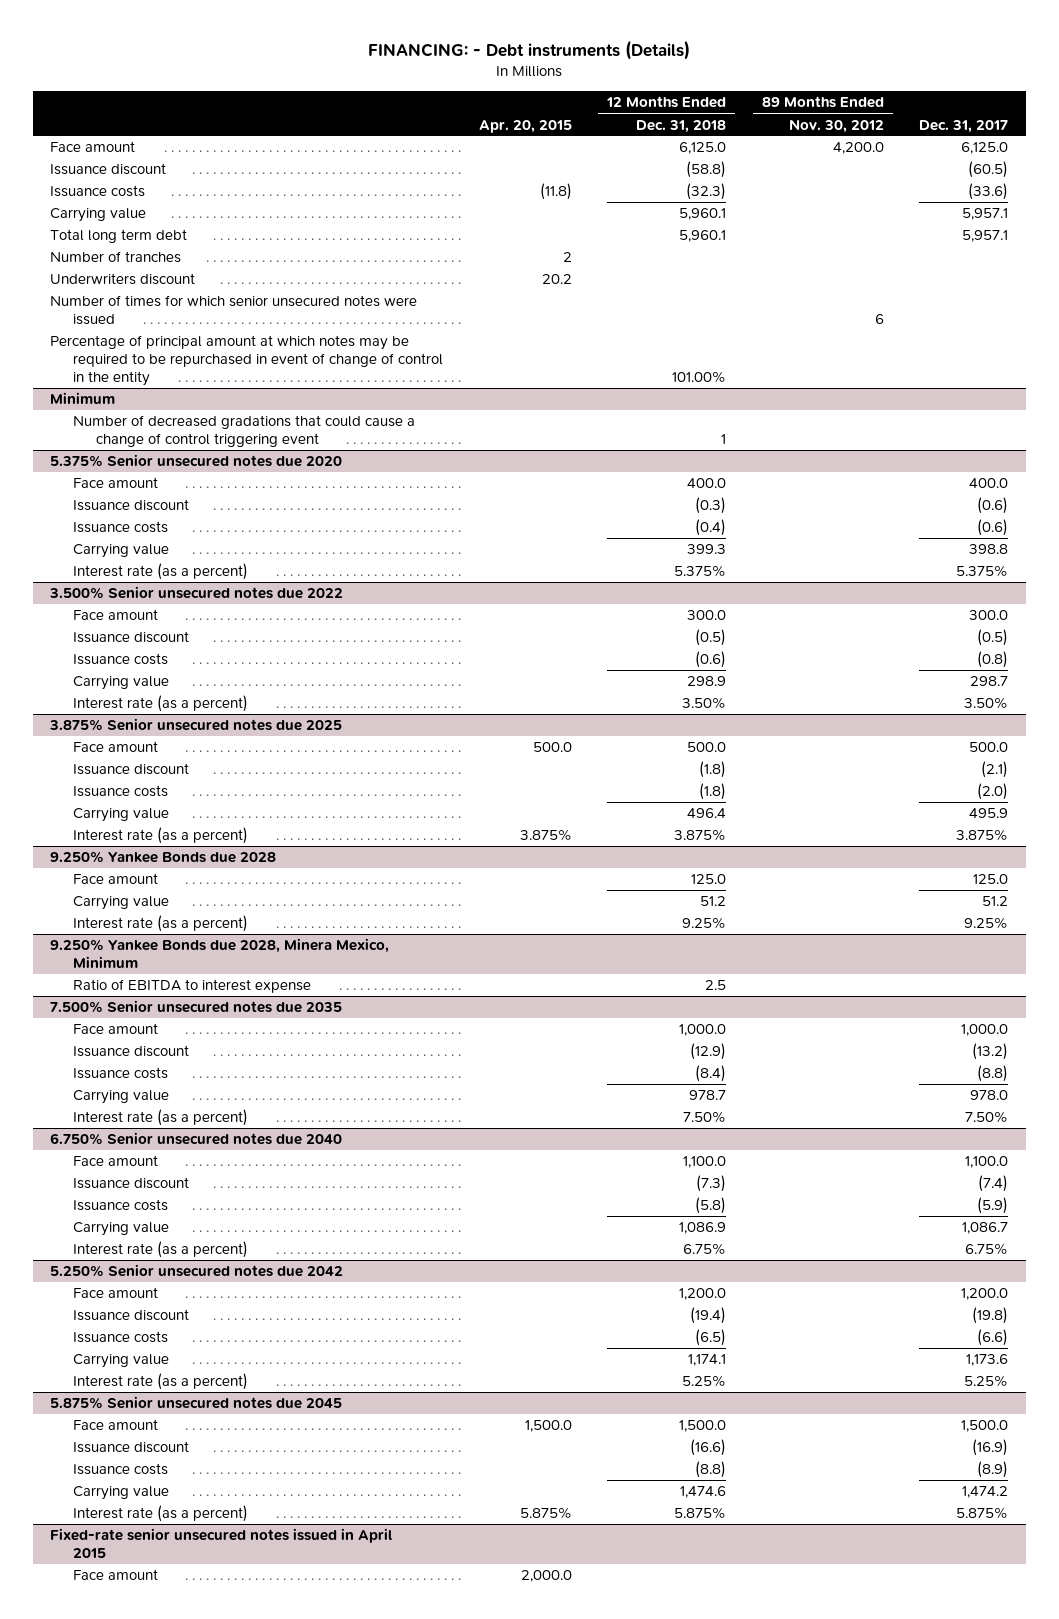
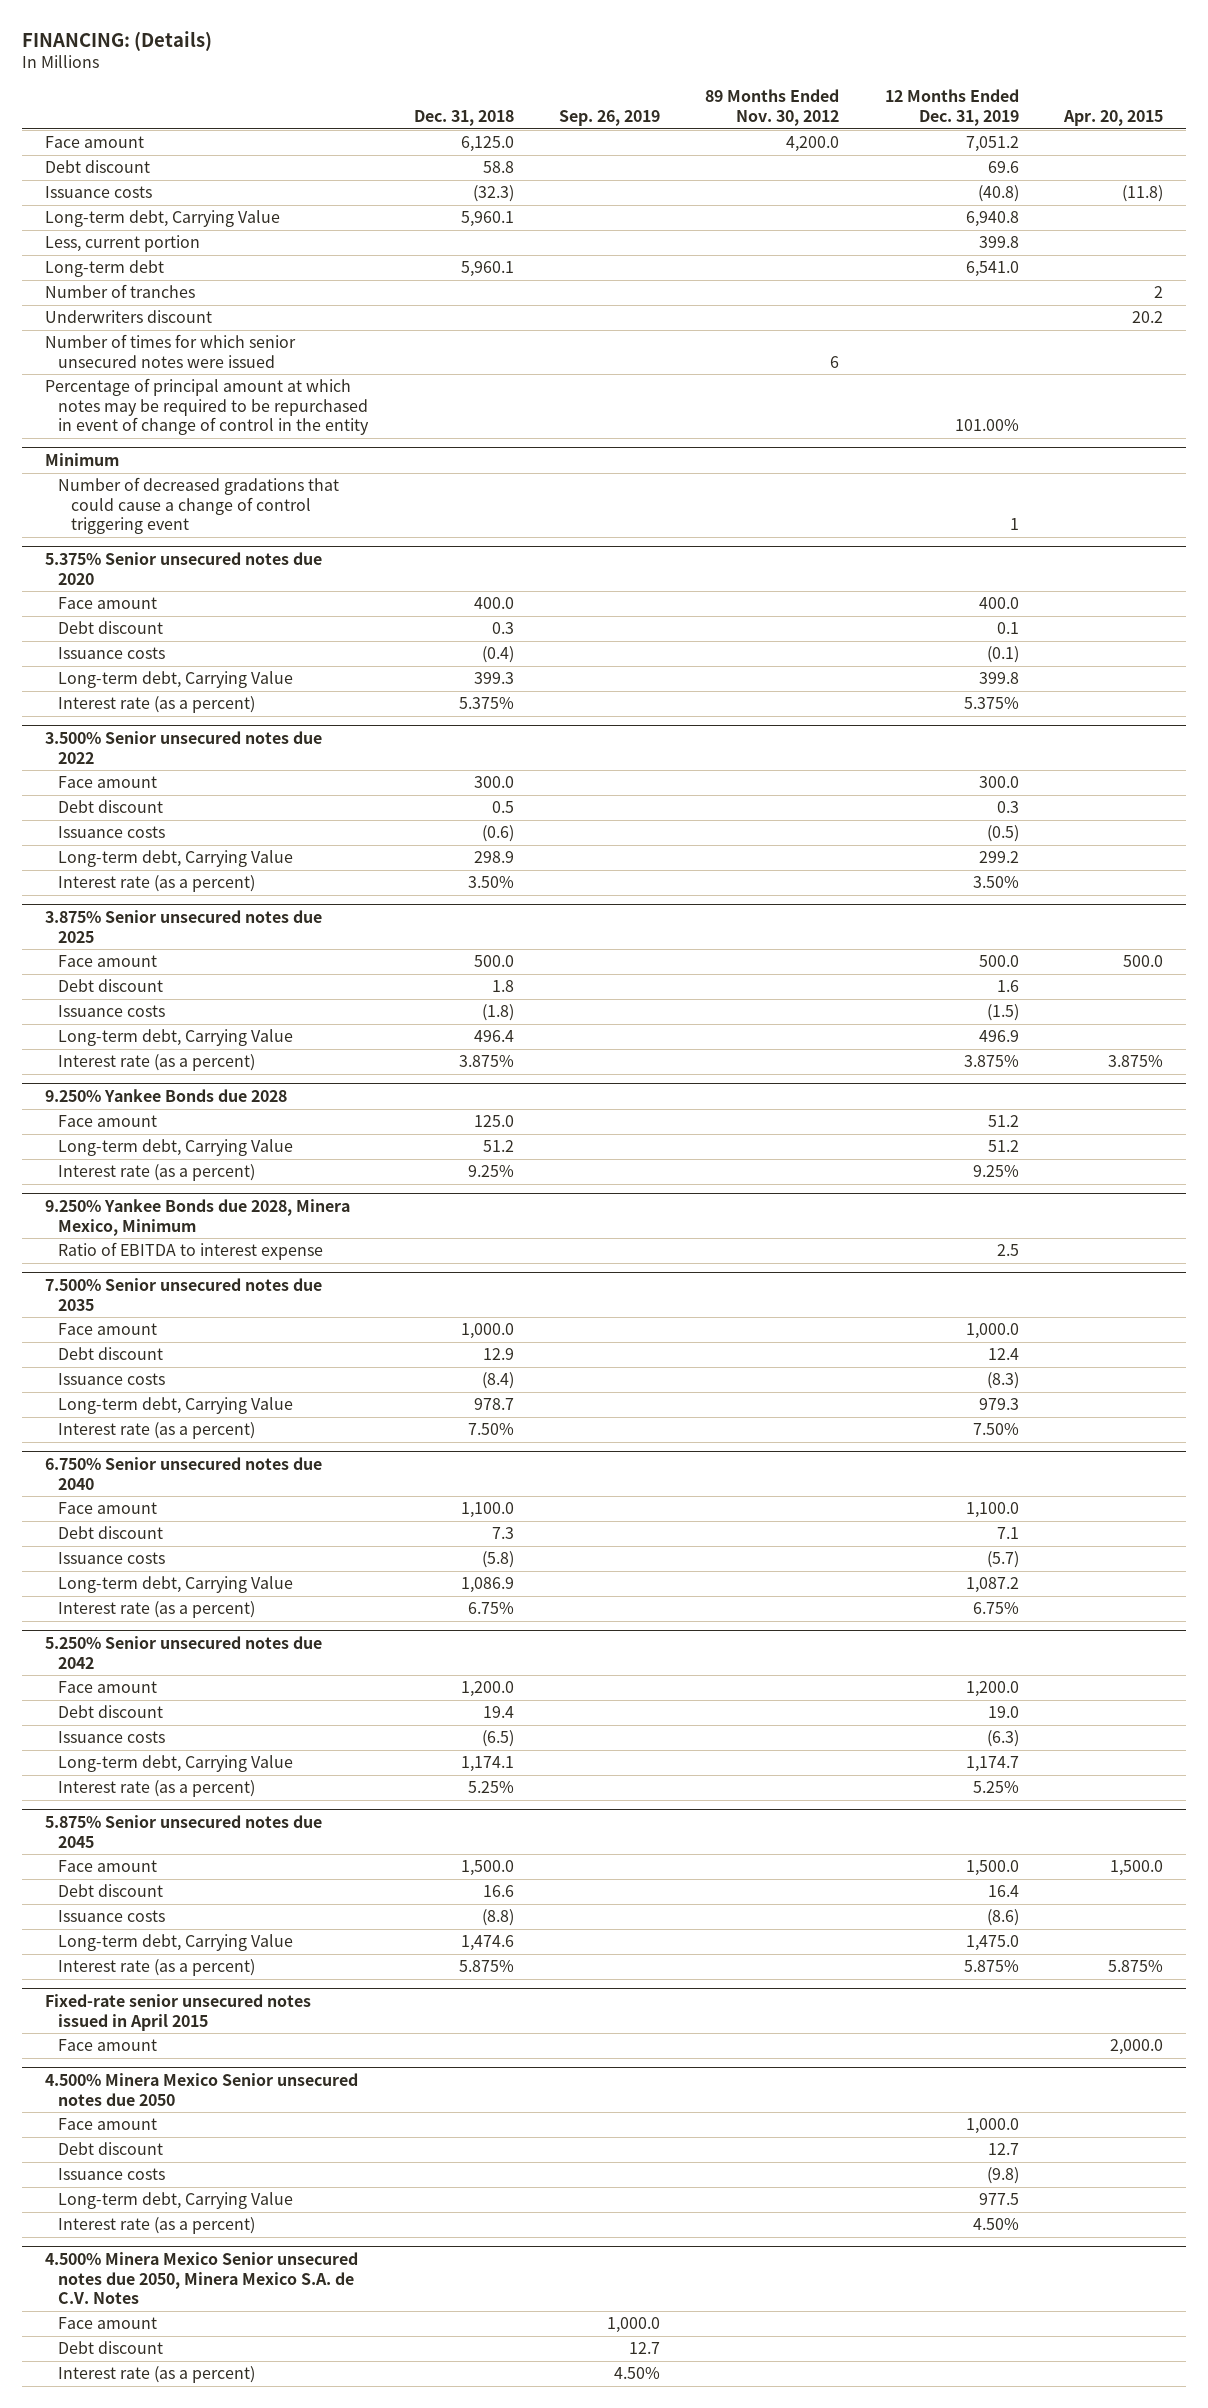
- FINANCING: - Debt instruments (Details)
+ FINANCING: (Details)
- | Apr. 20, 2015 | 12 Months Ended Dec. 31, 2018 | 89 Months Ended Nov. 30, 2012 | Dec. 31, 2017
+ | Dec. 31, 2018 | Sep. 26, 2019 | 89 Months Ended Nov. 30, 2012 | 12 Months Ended Dec. 31, 2019 | Apr. 20, 2015
- Issuance discount | | (58.8) | | (60.5)
+ Debt discount | 58.8 | | | 69.6 |
- Carrying value | | 5,960.1 | | 5,957.1
- Total long term debt | | 5,960.1 | | 5,957.1
+ Long-term debt, Carrying Value | 5,960.1 | | | 6,940.8 |
+ Less, current portion | | | | 399.8 |
+ Long-term debt | 5,960.1 | | | 6,541.0 |
@ 5.375% Senior unsecured notes due 2020
- Issuance discount | | (0.3) | | (0.6)
+ Debt discount | 0.3 | | | 0.1 |
- Carrying value | | 399.3 | | 398.8
+ Long-term debt, Carrying Value | 399.3 | | | 399.8 |
@ 3.500% Senior unsecured notes due 2022
- Issuance discount | | (0.5) | | (0.5)
+ Debt discount | 0.5 | | | 0.3 |
- Carrying value | | 298.9 | | 298.7
+ Long-term debt, Carrying Value | 298.9 | | | 299.2 |
@ 3.875% Senior unsecured notes due 2025
- Issuance discount | | (1.8) | | (2.1)
+ Debt discount | 1.8 | | | 1.6 |
- Carrying value | | 496.4 | | 495.9
+ Long-term debt, Carrying Value | 496.4 | | | 496.9 |
@ 9.250% Yankee Bonds due 2028
- Carrying value | | 51.2 | | 51.2
+ Long-term debt, Carrying Value | 51.2 | | | 51.2 |
@ 7.500% Senior unsecured notes due 2035
- Issuance discount | | (12.9) | | (13.2)
+ Debt discount | 12.9 | | | 12.4 |
- Carrying value | | 978.7 | | 978.0
+ Long-term debt, Carrying Value | 978.7 | | | 979.3 |
@ 6.750% Senior unsecured notes due 2040
- Issuance discount | | (7.3) | | (7.4)
+ Debt discount | 7.3 | | | 7.1 |
- Carrying value | | 1,086.9 | | 1,086.7
+ Long-term debt, Carrying Value | 1,086.9 | | | 1,087.2 |
@ 5.250% Senior unsecured notes due 2042
- Issuance discount | | (19.4) | | (19.8)
+ Debt discount | 19.4 | | | 19.0 |
- Carrying value | | 1,174.1 | | 1,173.6
+ Long-term debt, Carrying Value | 1,174.1 | | | 1,174.7 |
@ 5.875% Senior unsecured notes due 2045
- Issuance discount | | (16.6) | | (16.9)
+ Debt discount | 16.6 | | | 16.4 |
- Carrying value | | 1,474.6 | | 1,474.2
+ Long-term debt, Carrying Value | 1,474.6 | | | 1,475.0 |
+ 4.500% Minera Mexico Senior unsecured notes due 2050
+ Face amount | | | | 1,000.0 |
+ Debt discount | | | | 12.7 |
+ Issuance costs | | | | (9.8) |
+ Long-term debt, Carrying Value | | | | 977.5 |
+ Interest rate (as a percent) | | | | 4.50% |
+ 4.500% Minera Mexico Senior unsecured notes due 2050, Minera Mexico S.A. de C.V. Notes
+ Face amount | | 1,000.0 | | |
+ Debt discount | | 12.7 | | |
+ Interest rate (as a percent) | | 4.50% | | |

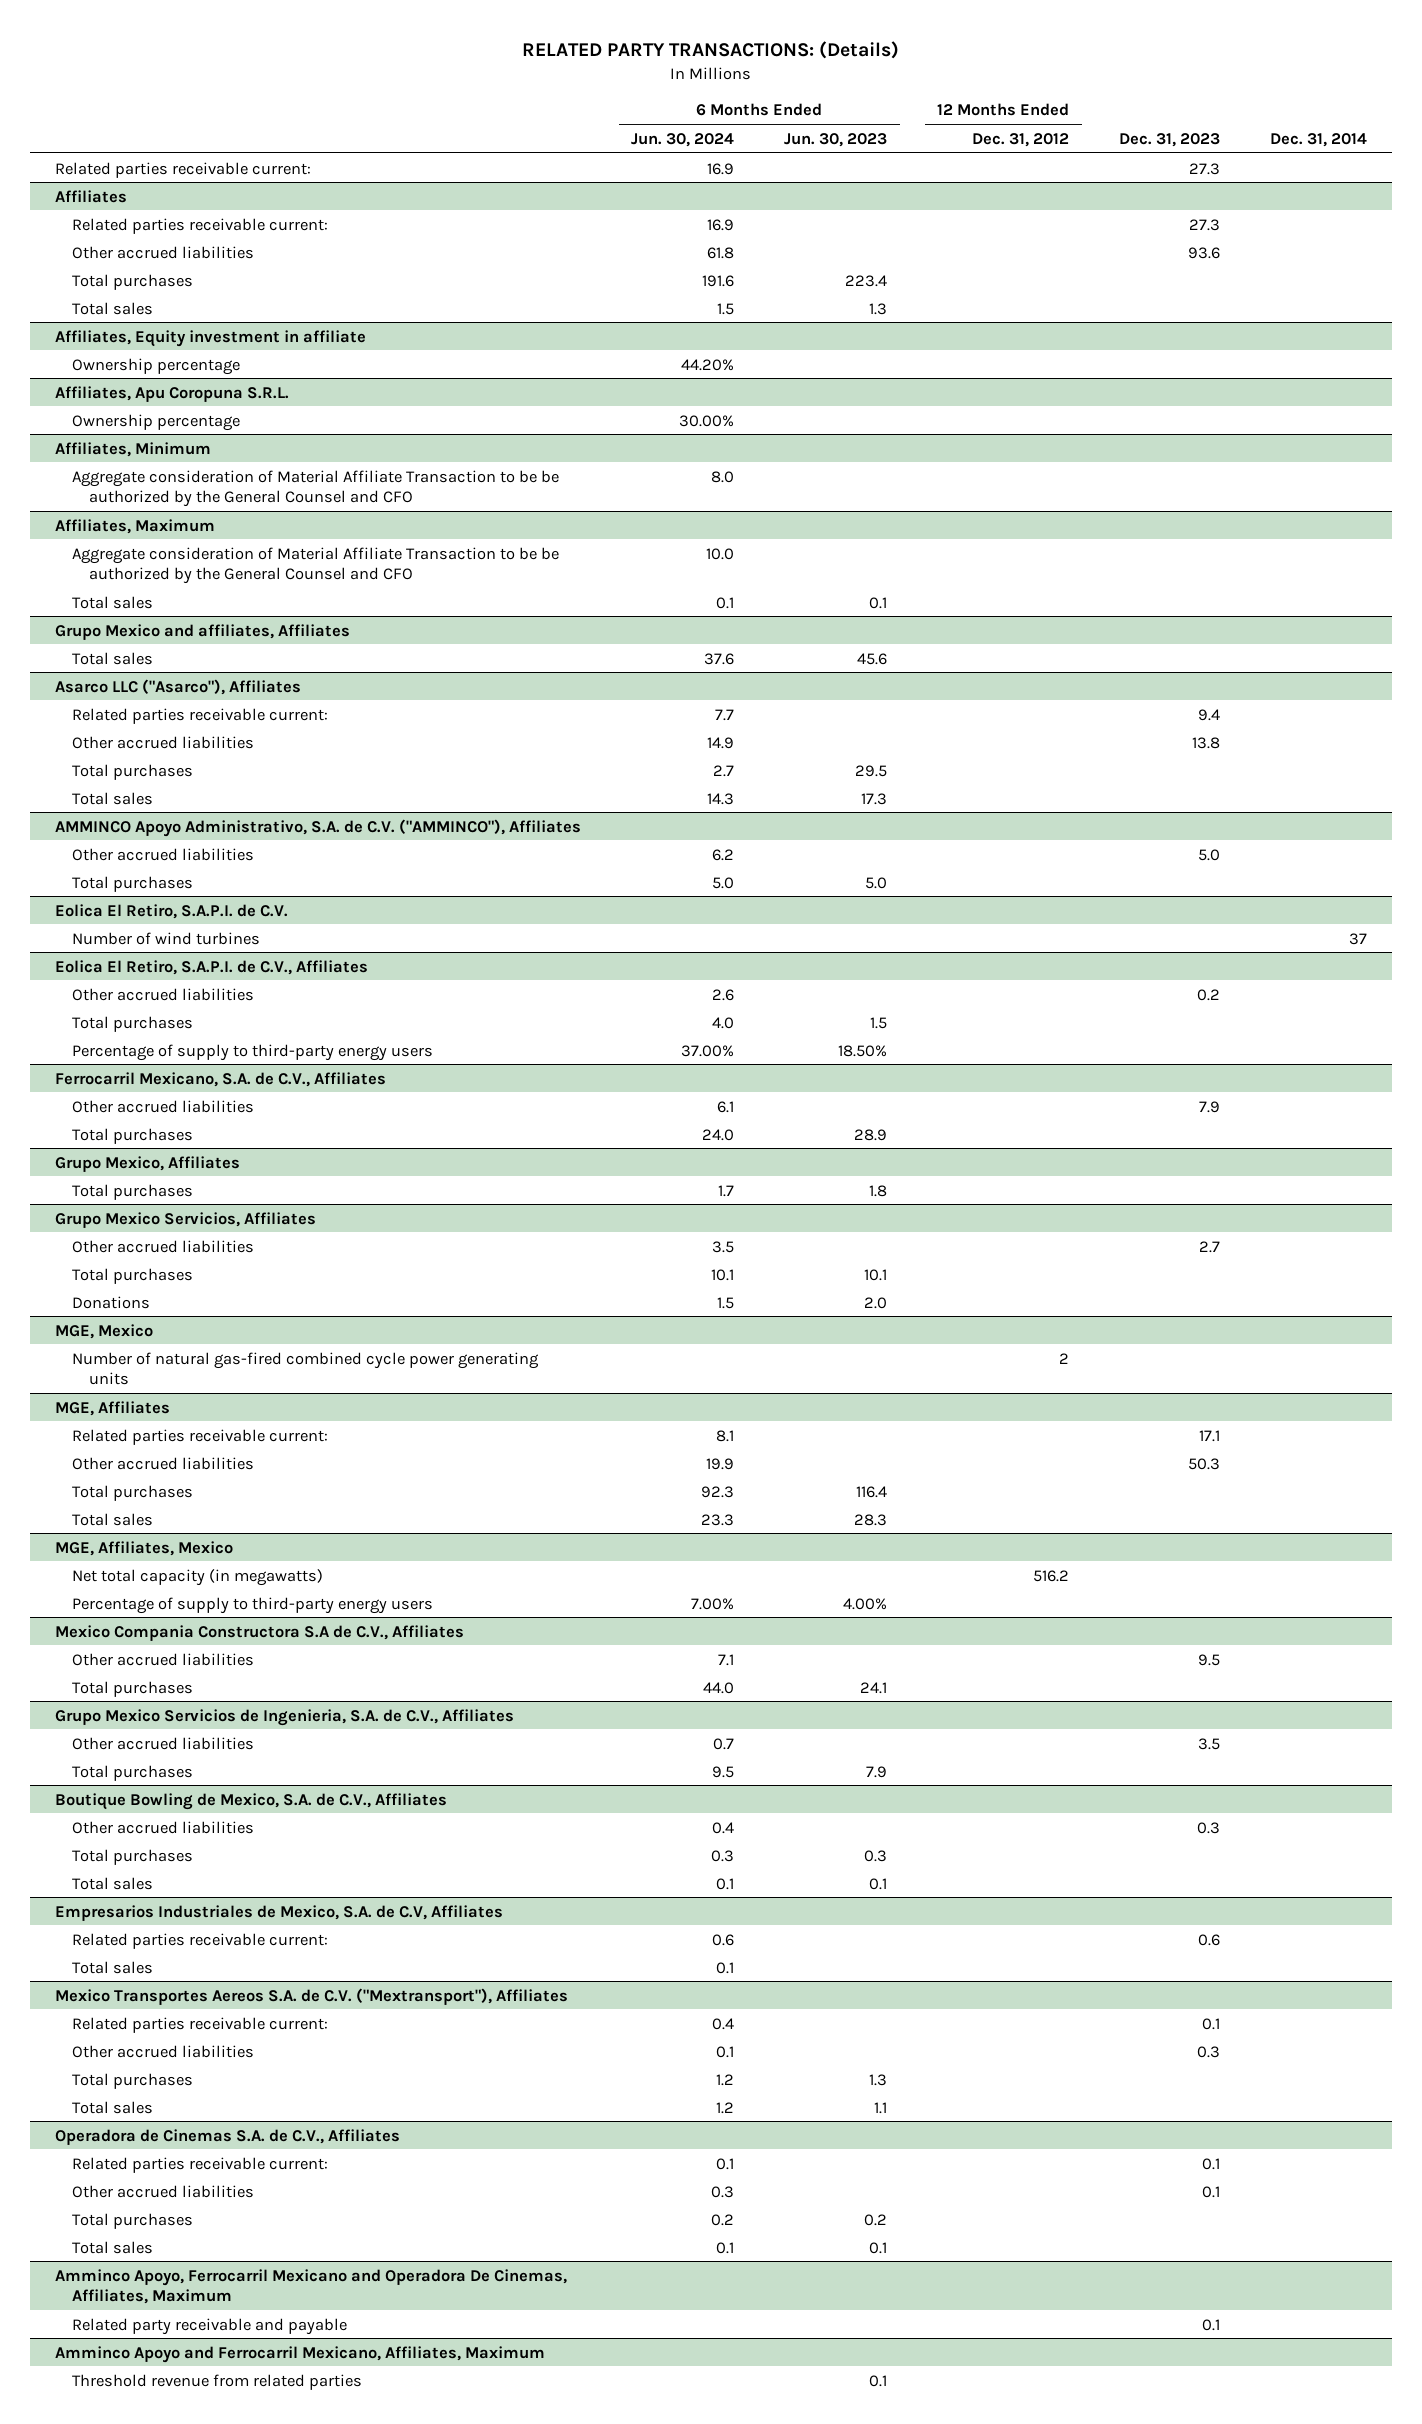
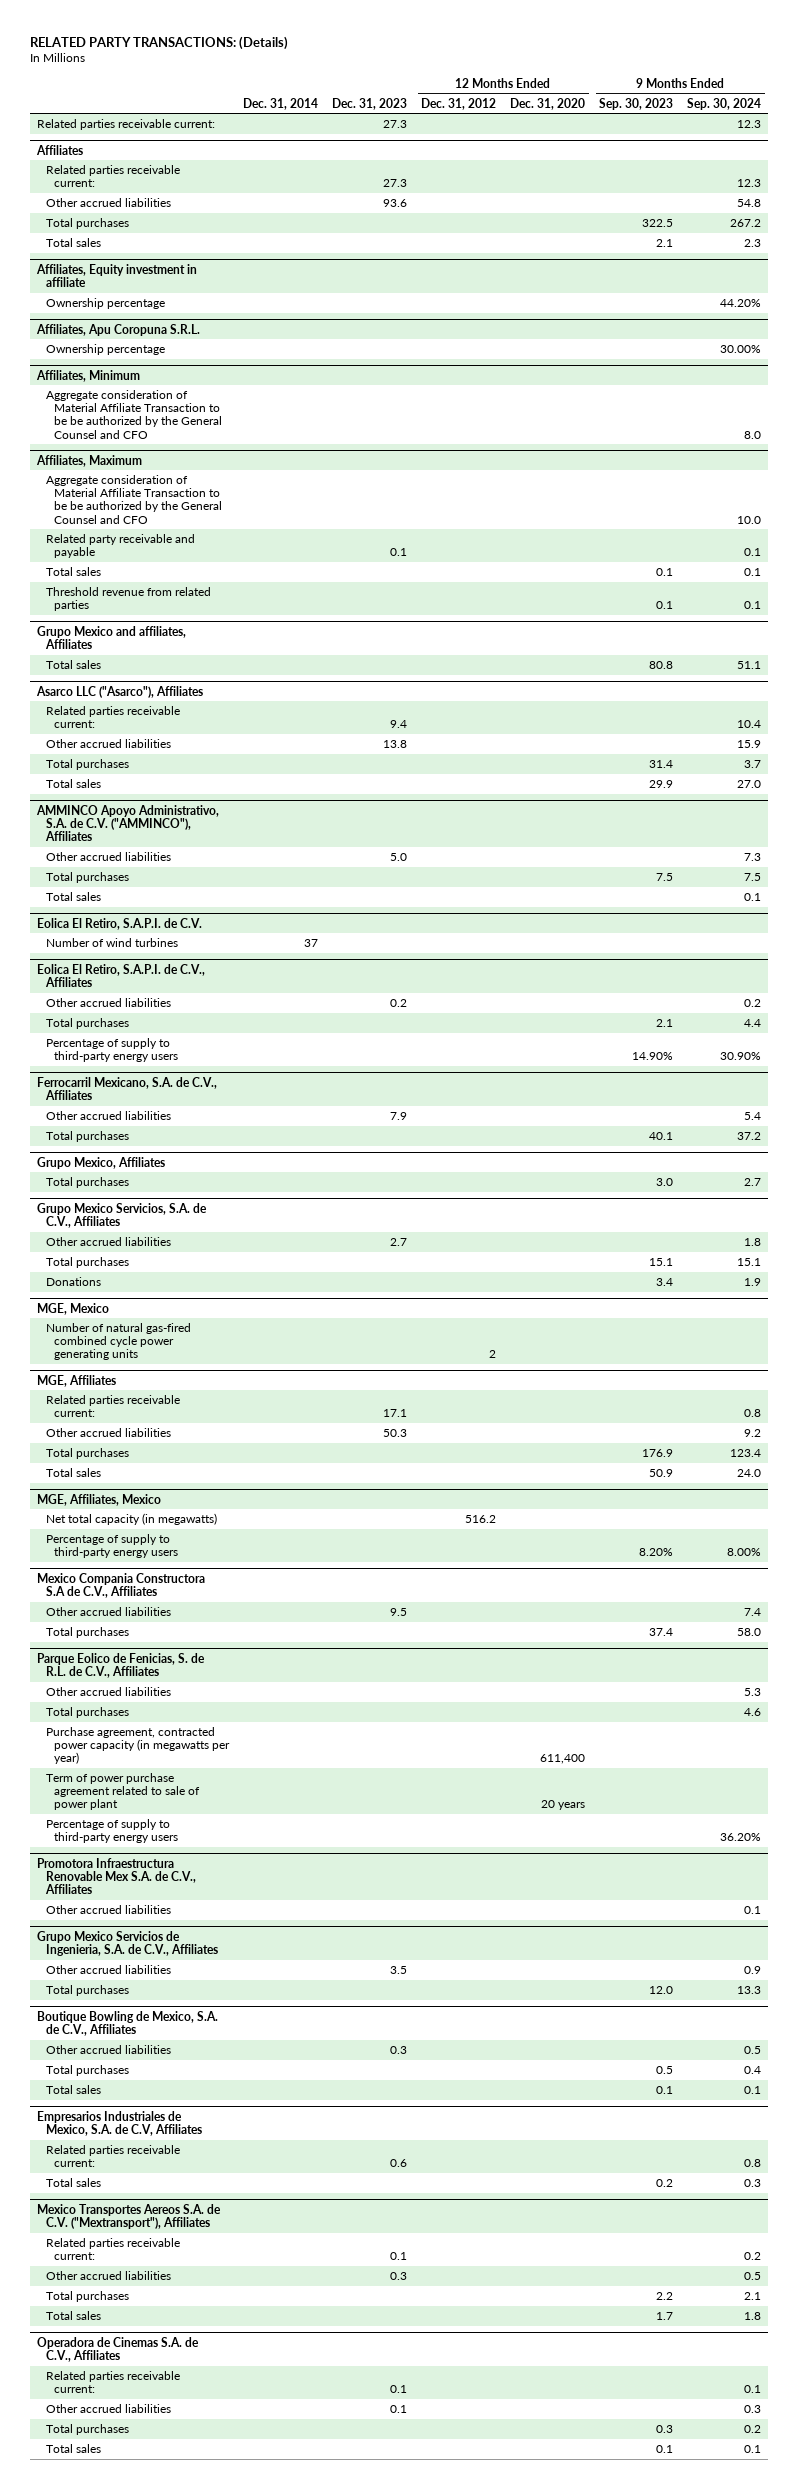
- | 6 Months Ended Jun. 30, 2024 | 6 Months Ended Jun. 30, 2023 | 12 Months Ended Dec. 31, 2012 | Dec. 31, 2023 | Dec. 31, 2014
+ | Dec. 31, 2014 | Dec. 31, 2023 | 12 Months Ended Dec. 31, 2012 | 12 Months Ended Dec. 31, 2020 | 9 Months Ended Sep. 30, 2023 | 9 Months Ended Sep. 30, 2024
@ Affiliates, Maximum
+ Related party receivable and payable | | 0.1 | | | | 0.1
+ Threshold revenue from related parties | | | | | 0.1 | 0.1
@ AMMINCO Apoyo Administrativo, S.A. de C.V. ("AMMINCO"), Affiliates
+ Total sales | | | | | | 0.1
- Grupo Mexico Servicios, Affiliates
+ Grupo Mexico Servicios, S.A. de C.V., Affiliates
+ Parque Eolico de Fenicias, S. de R.L. de C.V., Affiliates
+ Other accrued liabilities | | | | | | 5.3
+ Total purchases | | | | | | 4.6
+ Purchase agreement, contracted power capacity (in megawatts per year) | | | | 611,400 | |
+ Term of power purchase agreement related to sale of power plant | | | | 20 years | |
+ Percentage of supply to third-party energy users | | | | | | 36.20%
+ Promotora Infraestructura Renovable Mex S.A. de C.V., Affiliates
+ Other accrued liabilities | | | | | | 0.1
- Amminco Apoyo, Ferrocarril Mexicano and Operadora De Cinemas, Affiliates, Maximum
- Related party receivable and payable | | | | 0.1 |
- Amminco Apoyo and Ferrocarril Mexicano, Affiliates, Maximum
- Threshold revenue from related parties | | 0.1 | | |

